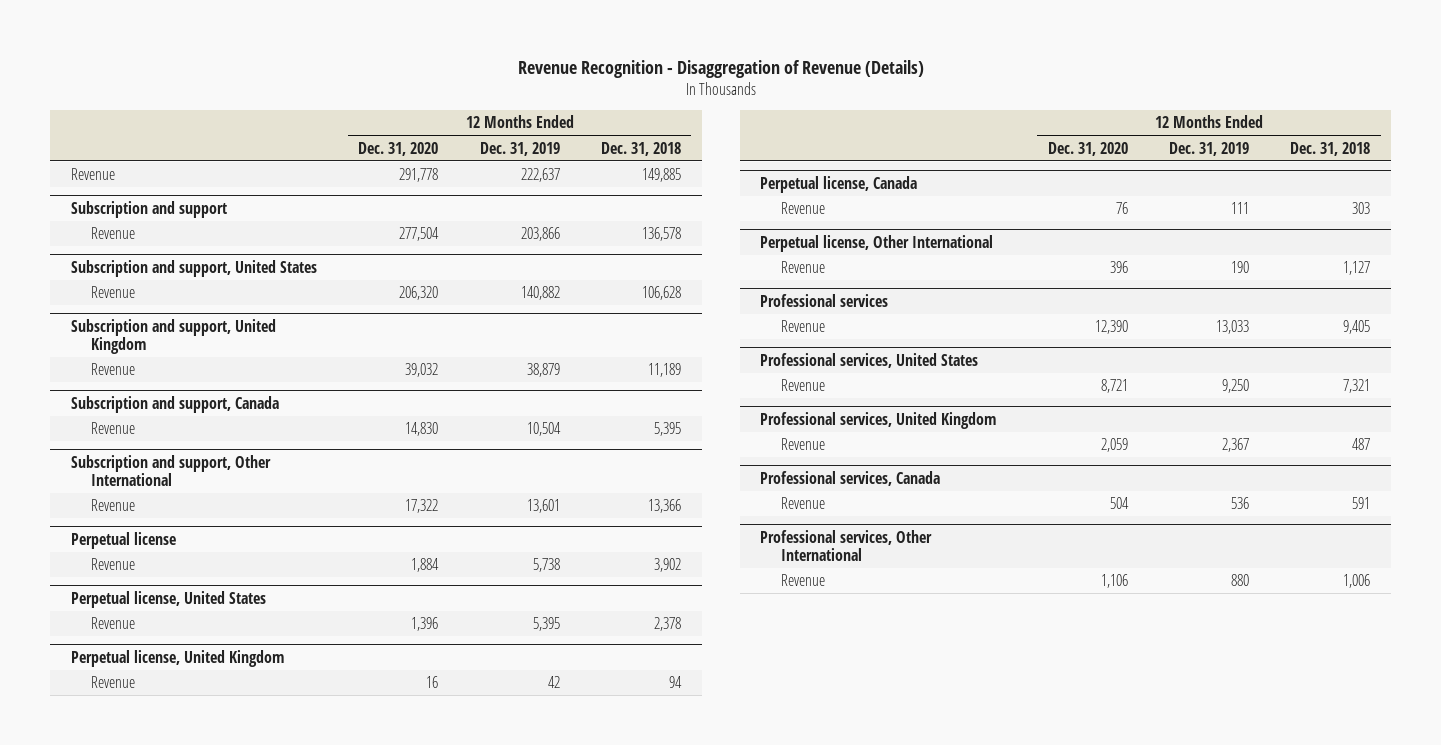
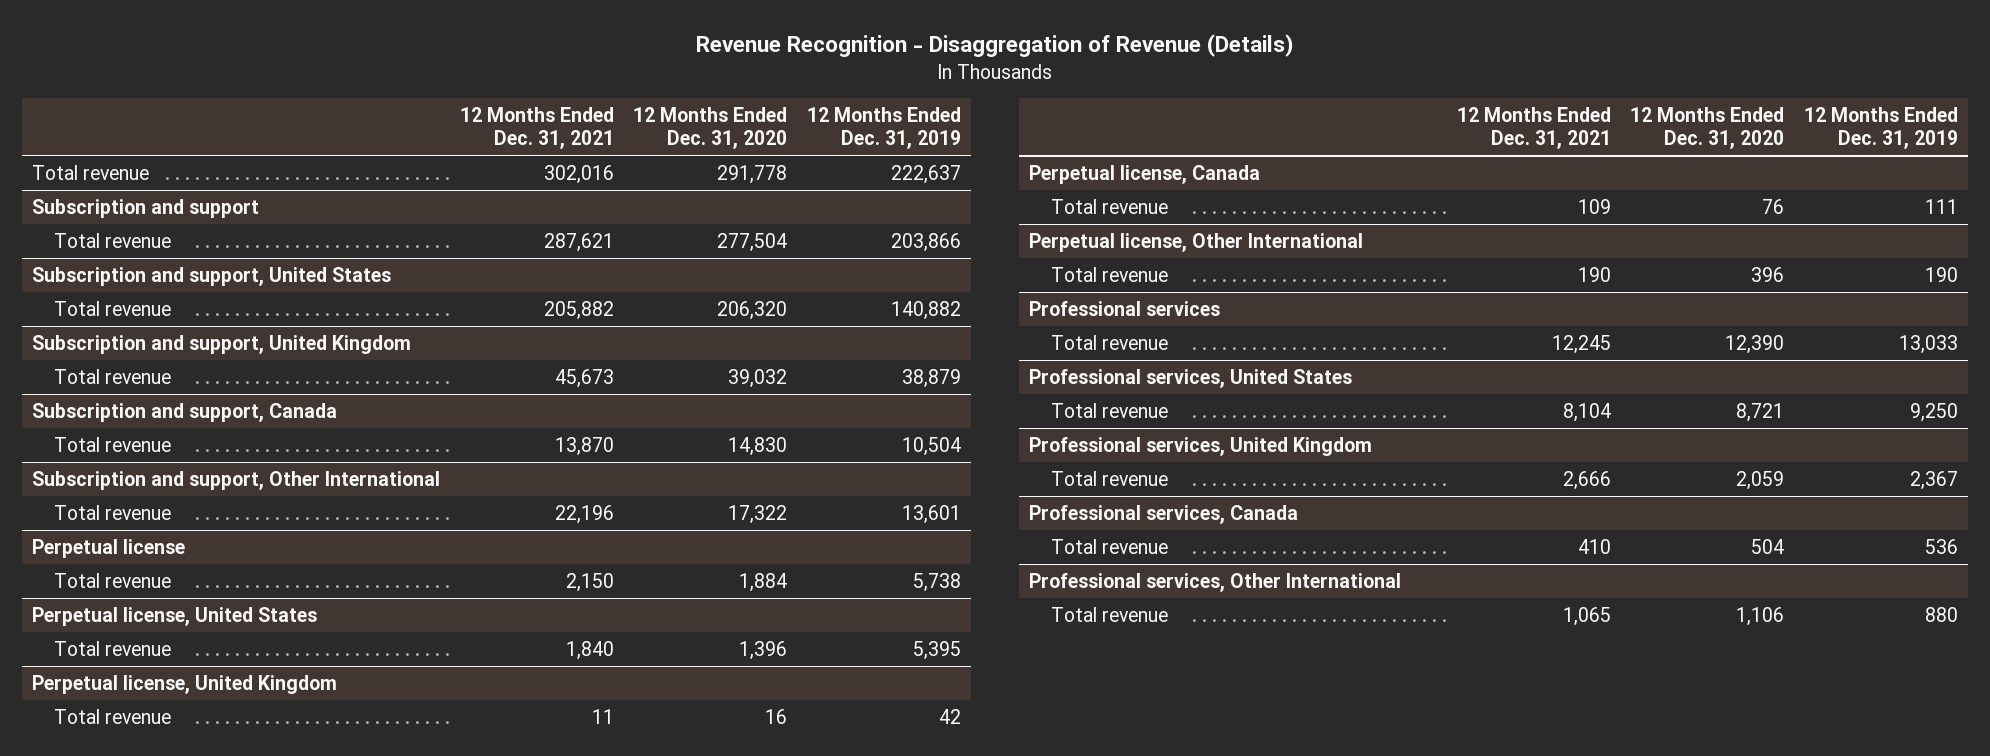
- | 12 Months Ended Dec. 31, 2020 | 12 Months Ended Dec. 31, 2019 | 12 Months Ended Dec. 31, 2018
+ | 12 Months Ended Dec. 31, 2021 | 12 Months Ended Dec. 31, 2020 | 12 Months Ended Dec. 31, 2019
- Revenue | 291,778 | 222,637 | 149,885
+ Total revenue | 302,016 | 291,778 | 222,637
@ Subscription and support
- Revenue | 277,504 | 203,866 | 136,578
+ Total revenue | 287,621 | 277,504 | 203,866
@ Subscription and support, United States
- Revenue | 206,320 | 140,882 | 106,628
+ Total revenue | 205,882 | 206,320 | 140,882
@ Subscription and support, United Kingdom
- Revenue | 39,032 | 38,879 | 11,189
+ Total revenue | 45,673 | 39,032 | 38,879
@ Subscription and support, Canada
- Revenue | 14,830 | 10,504 | 5,395
+ Total revenue | 13,870 | 14,830 | 10,504
@ Subscription and support, Other International
- Revenue | 17,322 | 13,601 | 13,366
+ Total revenue | 22,196 | 17,322 | 13,601
@ Perpetual license
- Revenue | 1,884 | 5,738 | 3,902
+ Total revenue | 2,150 | 1,884 | 5,738
@ Perpetual license, United States
- Revenue | 1,396 | 5,395 | 2,378
+ Total revenue | 1,840 | 1,396 | 5,395
@ Perpetual license, United Kingdom
- Revenue | 16 | 42 | 94
+ Total revenue | 11 | 16 | 42
@ Perpetual license, Canada
- Revenue | 76 | 111 | 303
+ Total revenue | 109 | 76 | 111
@ Perpetual license, Other International
- Revenue | 396 | 190 | 1,127
+ Total revenue | 190 | 396 | 190
@ Professional services
- Revenue | 12,390 | 13,033 | 9,405
+ Total revenue | 12,245 | 12,390 | 13,033
@ Professional services, United States
- Revenue | 8,721 | 9,250 | 7,321
+ Total revenue | 8,104 | 8,721 | 9,250
@ Professional services, United Kingdom
- Revenue | 2,059 | 2,367 | 487
+ Total revenue | 2,666 | 2,059 | 2,367
@ Professional services, Canada
- Revenue | 504 | 536 | 591
+ Total revenue | 410 | 504 | 536
@ Professional services, Other International
- Revenue | 1,106 | 880 | 1,006
+ Total revenue | 1,065 | 1,106 | 880

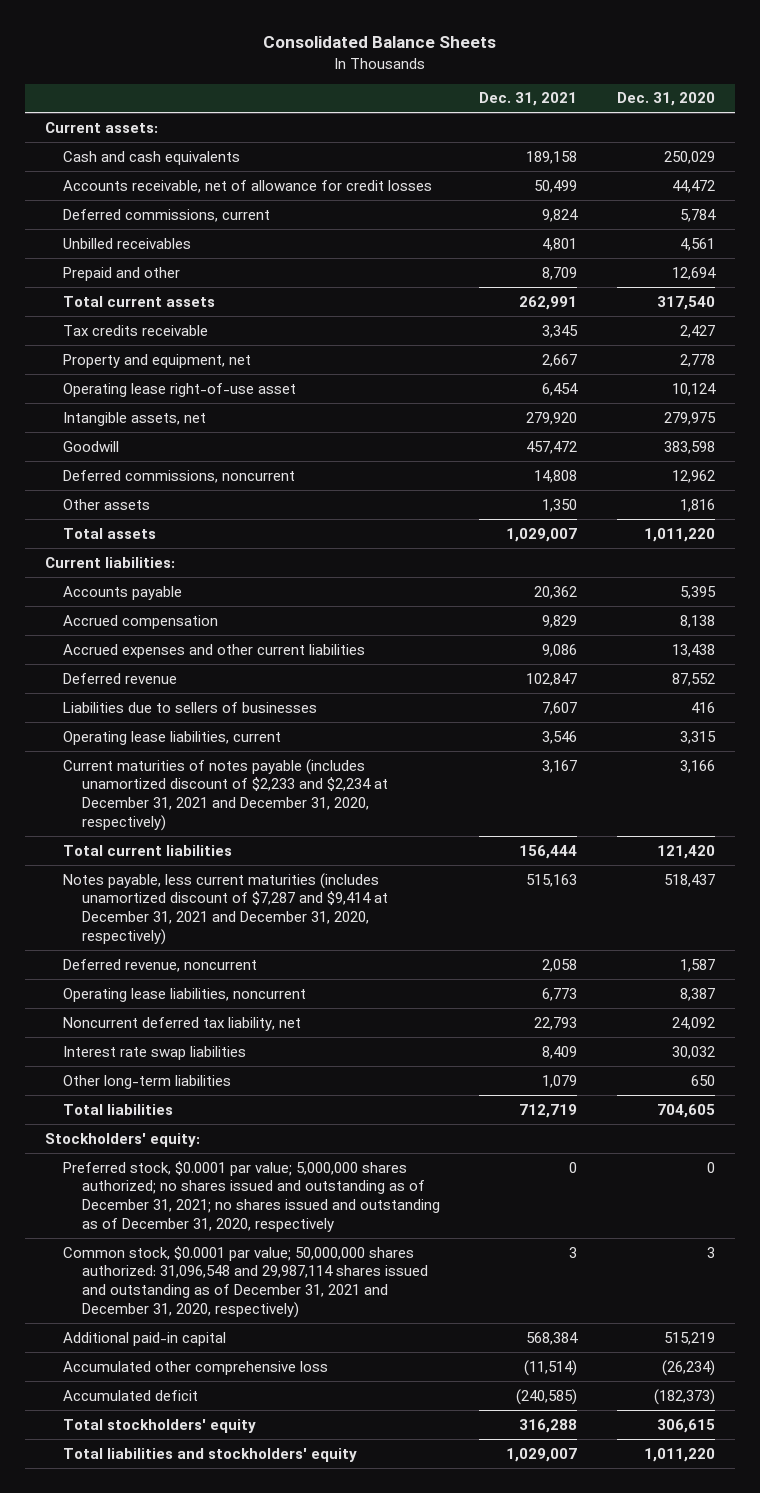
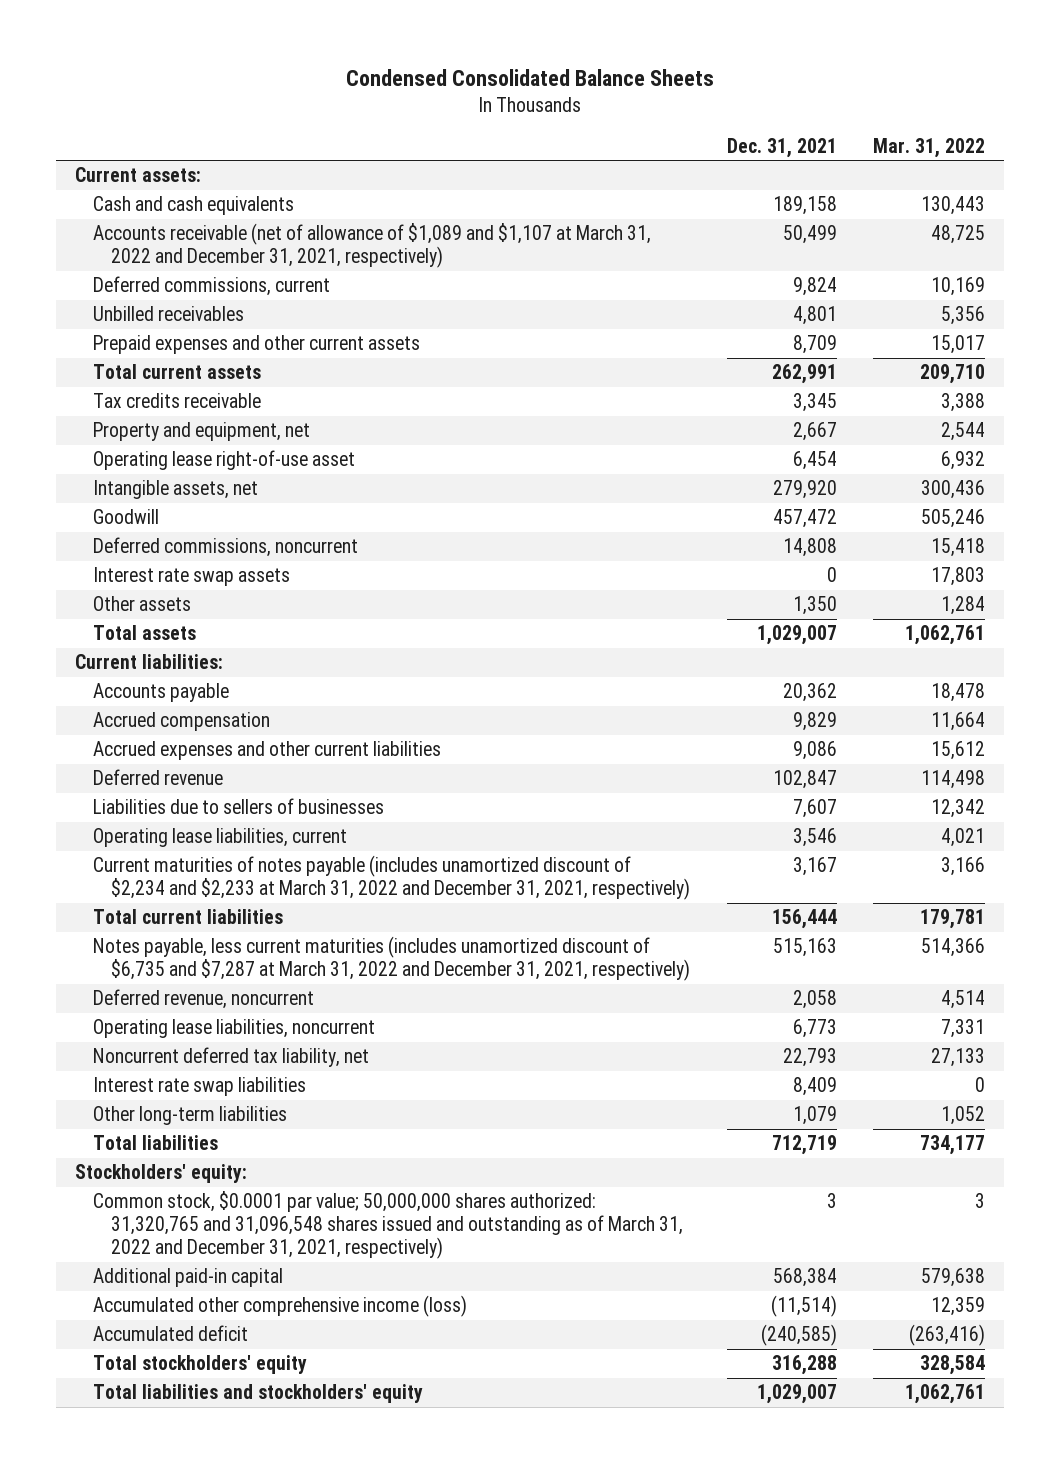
- Consolidated Balance Sheets
+ Condensed Consolidated Balance Sheets
- | Dec. 31, 2021 | Dec. 31, 2020
+ | Dec. 31, 2021 | Mar. 31, 2022
- Accounts receivable, net of allowance for credit losses | 50,499 | 44,472
+ Accounts receivable (net of allowance of $1,089 and $1,107 at March 31, 2022 and December 31, 2021, respectively) | 50,499 | 48,725
- Prepaid and other | 8,709 | 12,694
+ Prepaid expenses and other current assets | 8,709 | 15,017
+ Interest rate swap assets | 0 | 17,803
- Current maturities of notes payable (includes unamortized discount of $2,233 and $2,234 at December 31, 2021 and December 31, 2020, respectively) | 3,167 | 3,166
+ Current maturities of notes payable (includes unamortized discount of $2,234 and $2,233 at March 31, 2022 and December 31, 2021, respectively) | 3,167 | 3,166
- Notes payable, less current maturities (includes unamortized discount of $7,287 and $9,414 at December 31, 2021 and December 31, 2020, respectively) | 515,163 | 518,437
+ Notes payable, less current maturities (includes unamortized discount of $6,735 and $7,287 at March 31, 2022 and December 31, 2021, respectively) | 515,163 | 514,366
- Preferred stock, $0.0001 par value; 5,000,000 shares authorized; no shares issued and outstanding as of December 31, 2021; no shares issued and outstanding as of December 31, 2020, respectively | 0 | 0
- Common stock, $0.0001 par value; 50,000,000 shares authorized: 31,096,548 and 29,987,114 shares issued and outstanding as of December 31, 2021 and December 31, 2020, respectively) | 3 | 3
+ Common stock, $0.0001 par value; 50,000,000 shares authorized: 31,320,765 and 31,096,548 shares issued and outstanding as of March 31, 2022 and December 31, 2021, respectively) | 3 | 3
- Accumulated other comprehensive loss | (11,514) | (26,234)
+ Accumulated other comprehensive income (loss) | (11,514) | 12,359

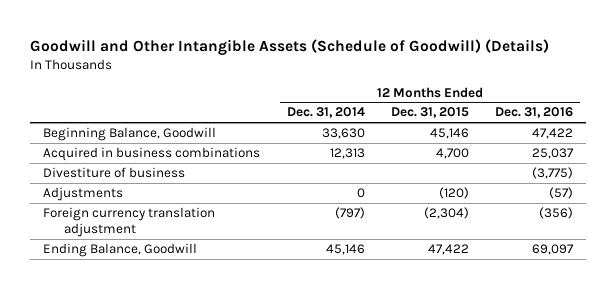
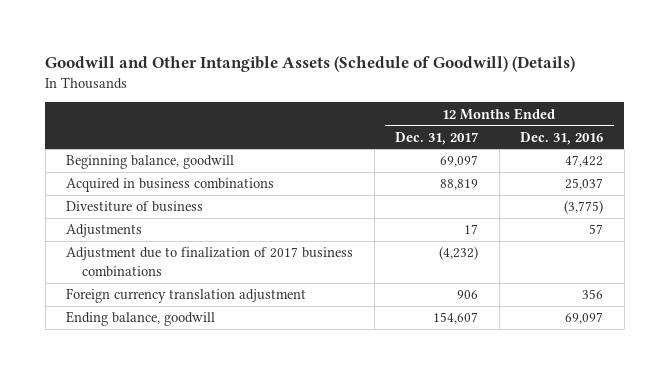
- | 12 Months Ended Dec. 31, 2014 | 12 Months Ended Dec. 31, 2015 | 12 Months Ended Dec. 31, 2016
+ | 12 Months Ended Dec. 31, 2017 | 12 Months Ended Dec. 31, 2016
- Beginning Balance, Goodwill | 33,630 | 45,146 | 47,422
+ Beginning balance, goodwill | 69,097 | 47,422
- Adjustments | 0 | (120) | (57)
- Foreign currency translation adjustment | (797) | (2,304) | (356)
- Ending Balance, Goodwill | 45,146 | 47,422 | 69,097
+ Adjustments | 17 | 57
+ Adjustment due to finalization of 2017 business combinations | (4,232) |
+ Foreign currency translation adjustment | 906 | 356
+ Ending balance, goodwill | 154,607 | 69,097

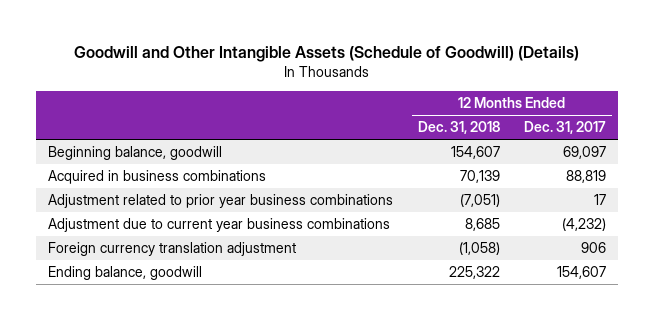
- | 12 Months Ended Dec. 31, 2017 | 12 Months Ended Dec. 31, 2016
+ | 12 Months Ended Dec. 31, 2018 | 12 Months Ended Dec. 31, 2017
- Divestiture of business | | (3,775)
- Adjustments | 17 | 57
- Adjustment due to finalization of 2017 business combinations | (4,232) |
+ Adjustment related to prior year business combinations | (7,051) | 17
+ Adjustment due to current year business combinations | 8,685 | (4,232)

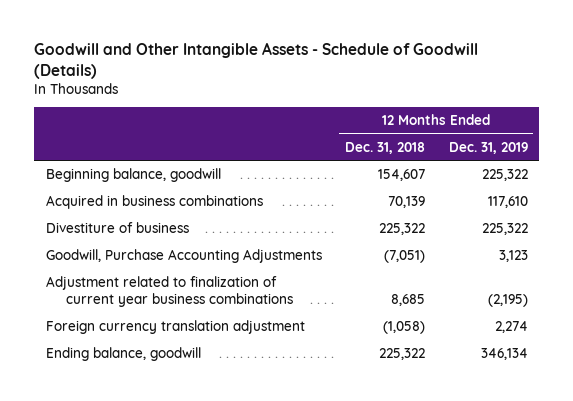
- Goodwill and Other Intangible Assets (Schedule of Goodwill) (Details)
+ Goodwill and Other Intangible Assets - Schedule of Goodwill (Details)
- | 12 Months Ended Dec. 31, 2018 | 12 Months Ended Dec. 31, 2017
+ | 12 Months Ended Dec. 31, 2018 | 12 Months Ended Dec. 31, 2019
- Adjustment related to prior year business combinations | (7,051) | 17
- Adjustment due to current year business combinations | 8,685 | (4,232)
+ Divestiture of business | 225,322 | 225,322
+ Goodwill, Purchase Accounting Adjustments | (7,051) | 3,123
+ Adjustment related to finalization of current year business combinations | 8,685 | (2,195)

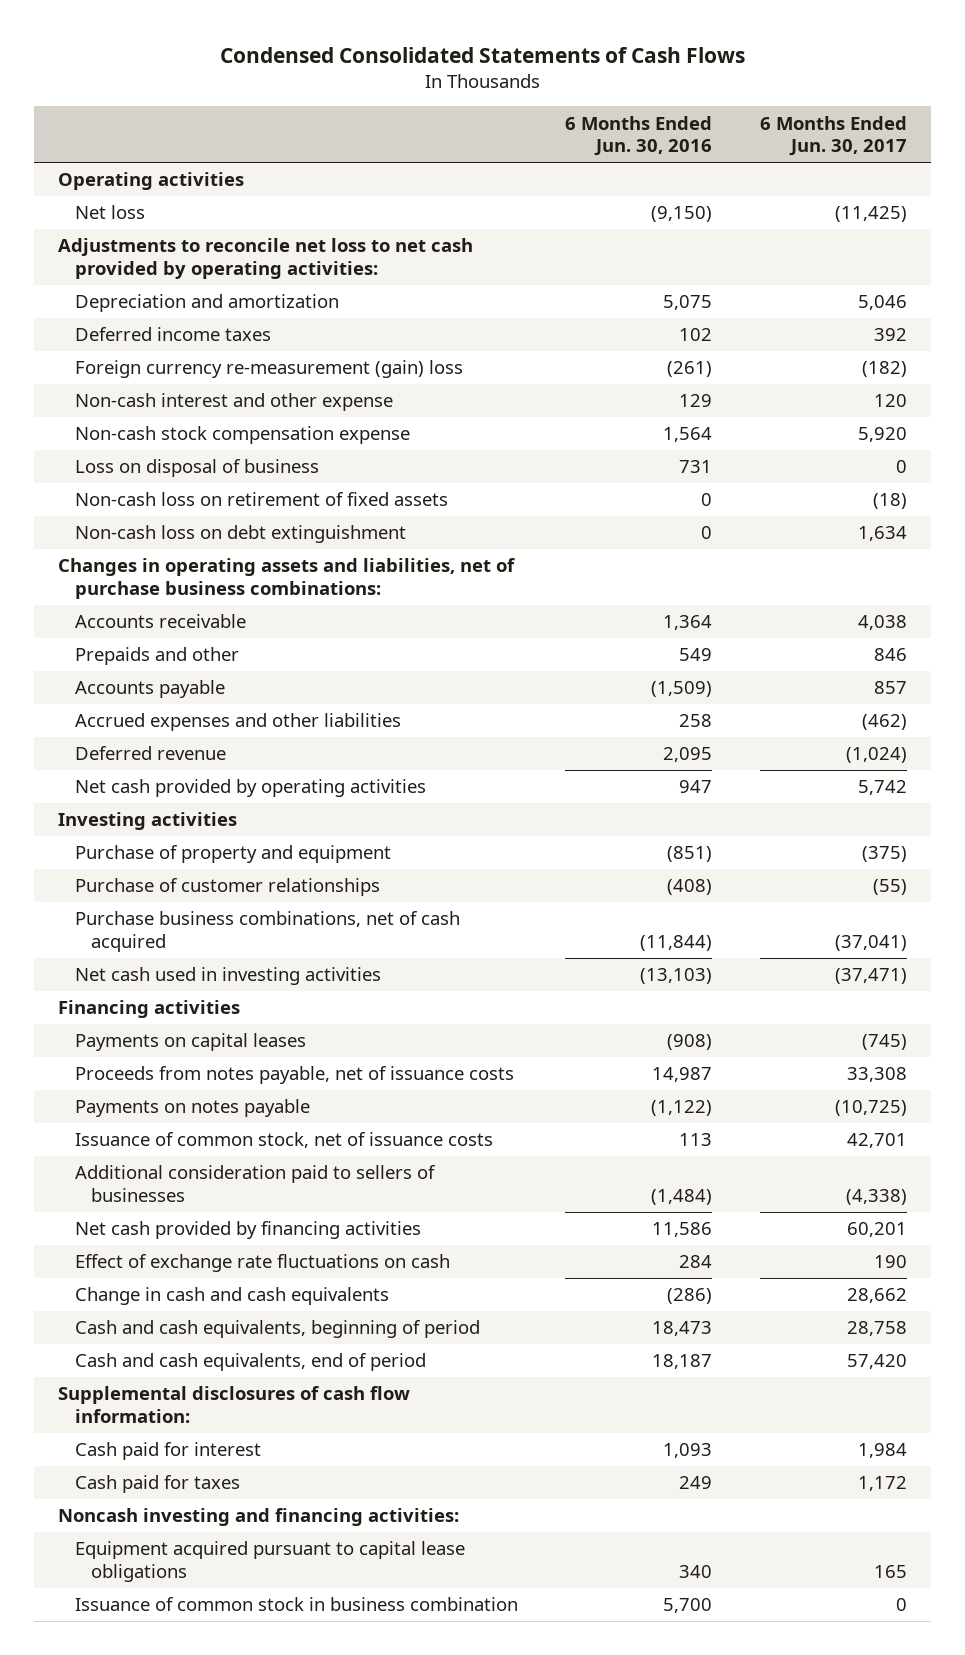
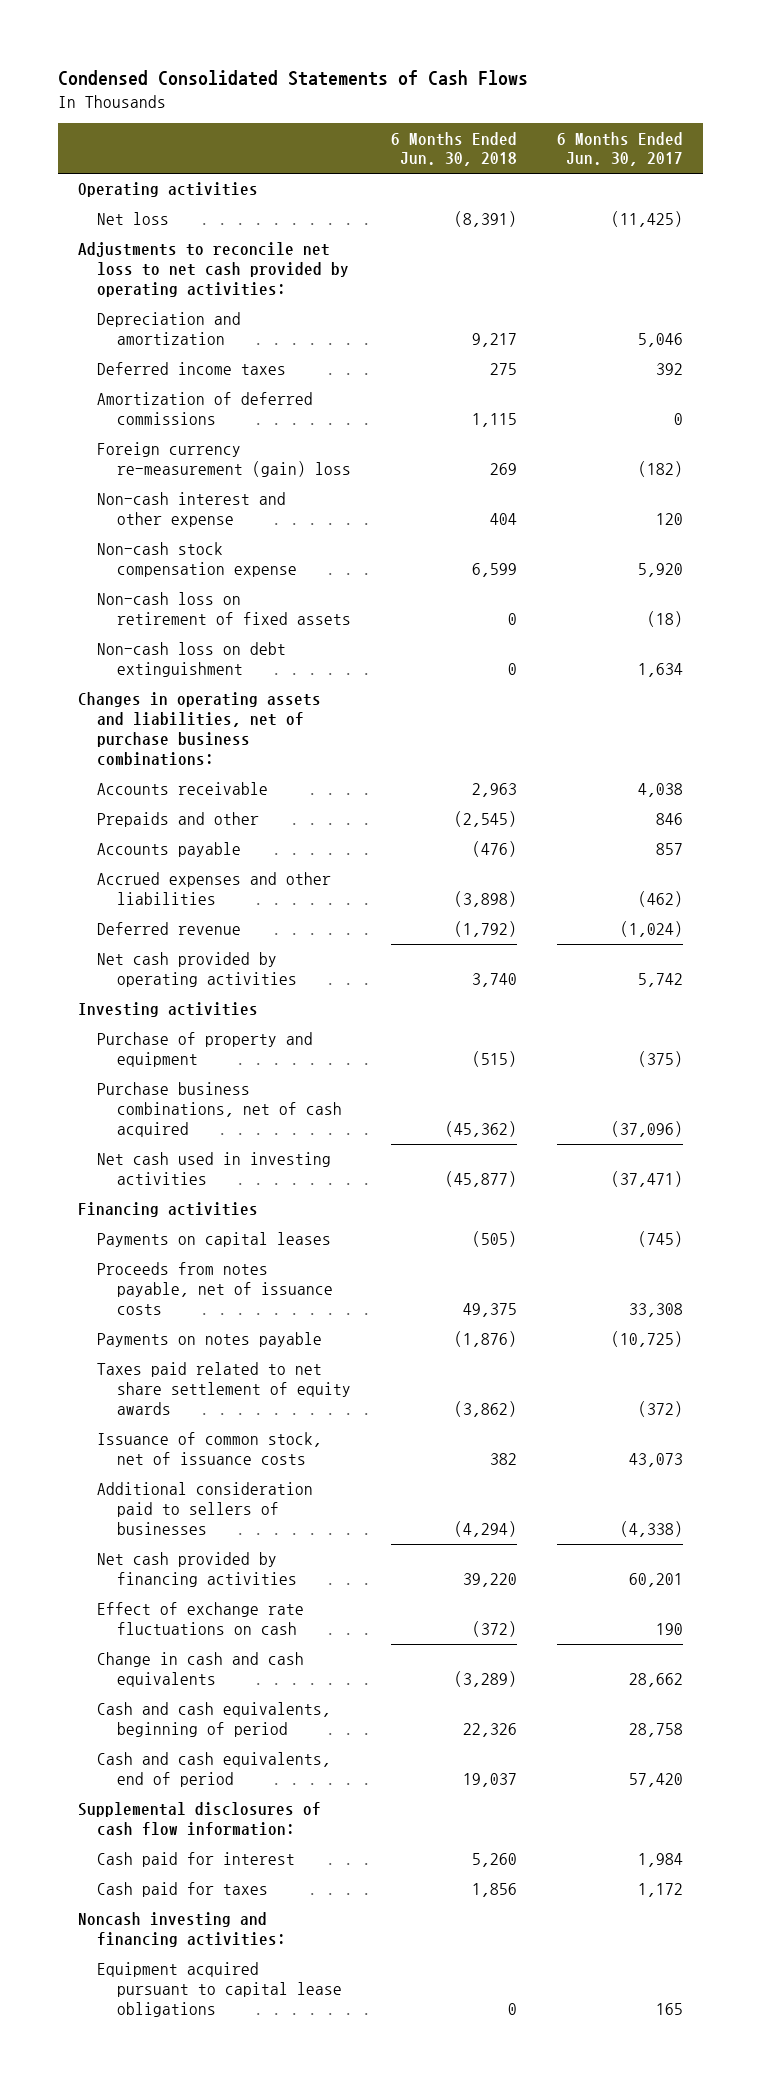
- | 6 Months Ended Jun. 30, 2016 | 6 Months Ended Jun. 30, 2017
+ | 6 Months Ended Jun. 30, 2018 | 6 Months Ended Jun. 30, 2017
+ Amortization of deferred commissions | 1,115 | 0
- Loss on disposal of business | 731 | 0
- Purchase of customer relationships | (408) | (55)
- Purchase business combinations, net of cash acquired | (11,844) | (37,041)
+ Purchase business combinations, net of cash acquired | (45,362) | (37,096)
- Issuance of common stock, net of issuance costs | 113 | 42,701
+ Taxes paid related to net share settlement of equity awards | (3,862) | (372)
+ Issuance of common stock, net of issuance costs | 382 | 43,073
- Issuance of common stock in business combination | 5,700 | 0

